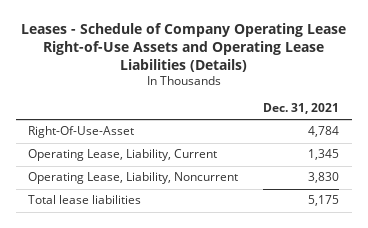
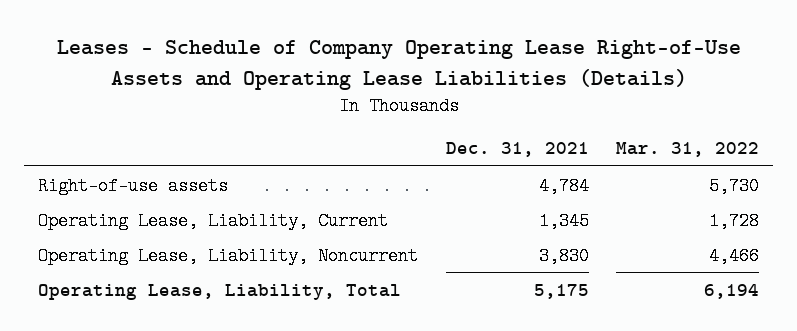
- | Dec. 31, 2021
+ | Dec. 31, 2021 | Mar. 31, 2022
- Right-Of-Use-Asset | 4,784
+ Right-of-use assets | 4,784 | 5,730
- Total lease liabilities | 5,175
+ Operating Lease, Liability, Total | 5,175 | 6,194

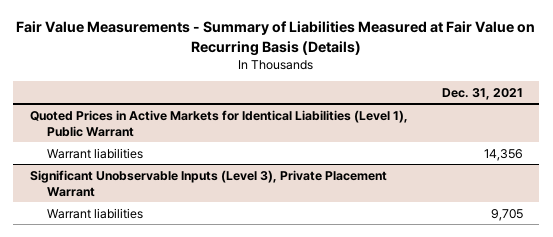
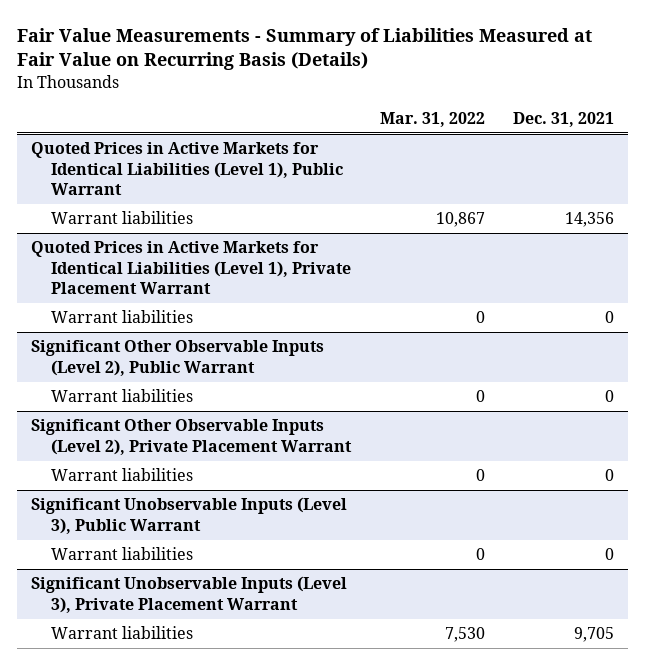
- | Dec. 31, 2021
+ | Mar. 31, 2022 | Dec. 31, 2021
+ Quoted Prices in Active Markets for Identical Liabilities (Level 1), Private Placement Warrant
+ Warrant liabilities | 0 | 0
+ Significant Other Observable Inputs (Level 2), Public Warrant
+ Warrant liabilities | 0 | 0
+ Significant Other Observable Inputs (Level 2), Private Placement Warrant
+ Warrant liabilities | 0 | 0
+ Significant Unobservable Inputs (Level 3), Public Warrant
+ Warrant liabilities | 0 | 0

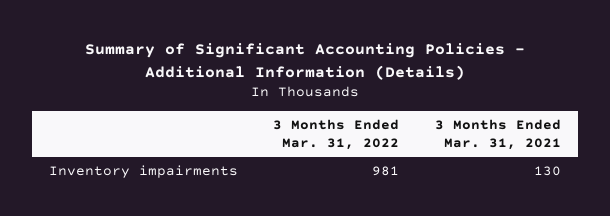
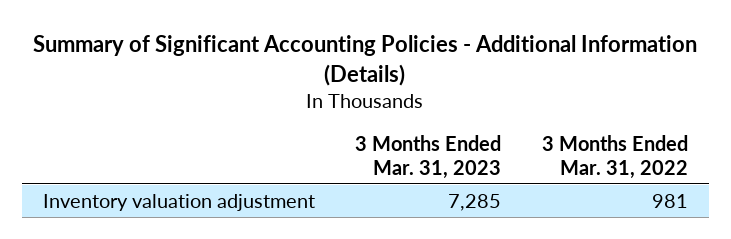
- | 3 Months Ended Mar. 31, 2022 | 3 Months Ended Mar. 31, 2021
+ | 3 Months Ended Mar. 31, 2023 | 3 Months Ended Mar. 31, 2022
- Inventory impairments | 981 | 130
+ Inventory valuation adjustment | 7,285 | 981

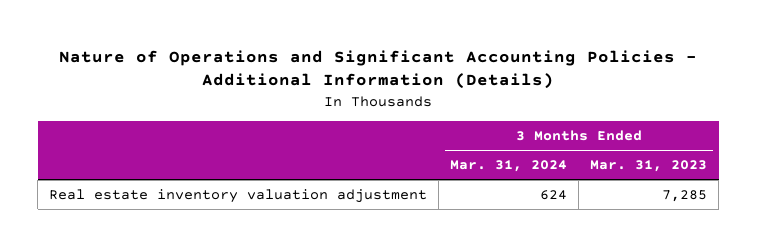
- Summary of Significant Accounting Policies - Additional Information (Details)
+ Nature of Operations and Significant Accounting Policies - Additional Information (Details)
- | 3 Months Ended Mar. 31, 2023 | 3 Months Ended Mar. 31, 2022
+ | 3 Months Ended Mar. 31, 2024 | 3 Months Ended Mar. 31, 2023
- Inventory valuation adjustment | 7,285 | 981
+ Real estate inventory valuation adjustment | 624 | 7,285

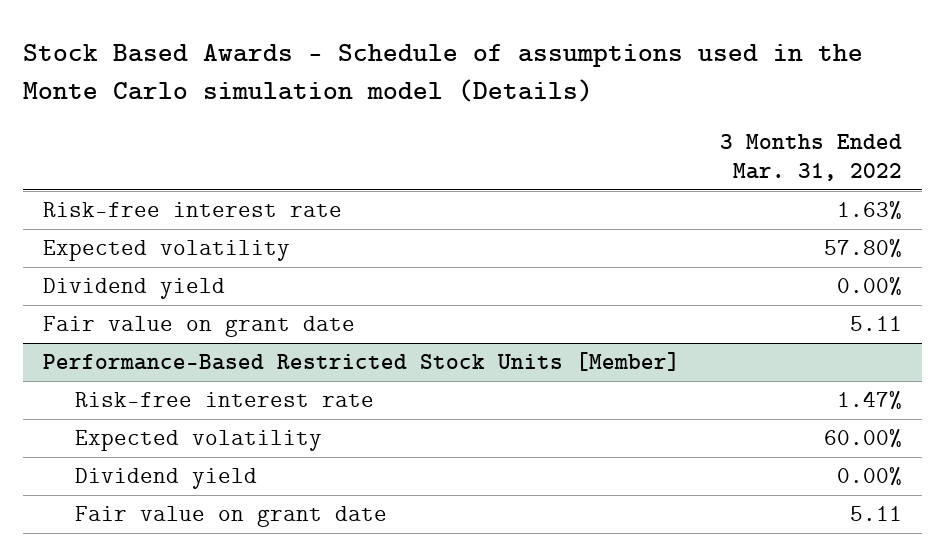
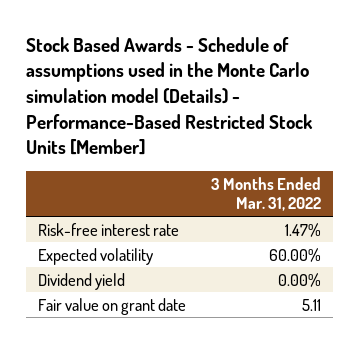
- Stock Based Awards - Schedule of assumptions used in the Monte Carlo simulation model (Details)
+ Stock Based Awards - Schedule of assumptions used in the Monte Carlo simulation model (Details) - Performance-Based Restricted Stock Units [Member]
- Risk-free interest rate | 1.63%
- Expected volatility | 57.80%
- Dividend yield | 0.00%
- Fair value on grant date | 5.11
- Performance-Based Restricted Stock Units [Member]

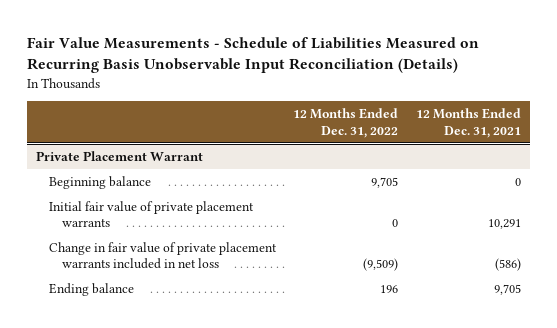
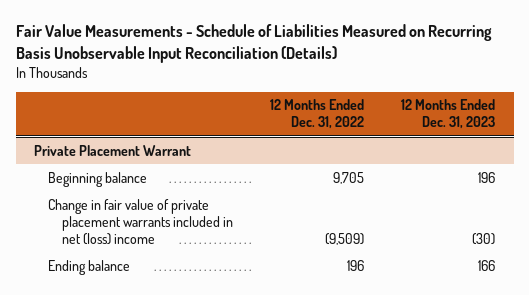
- | 12 Months Ended Dec. 31, 2022 | 12 Months Ended Dec. 31, 2021
+ | 12 Months Ended Dec. 31, 2022 | 12 Months Ended Dec. 31, 2023
@ Private Placement Warrant
- Initial fair value of private placement warrants | 0 | 10,291
- Change in fair value of private placement warrants included in net loss | (9,509) | (586)
+ Change in fair value of private placement warrants included in net (loss) income | (9,509) | (30)

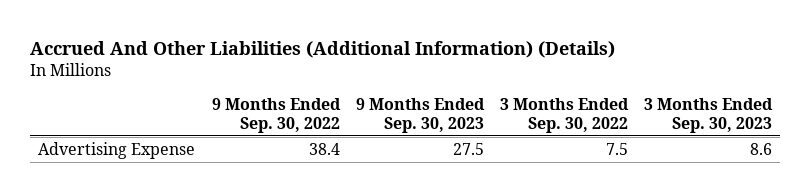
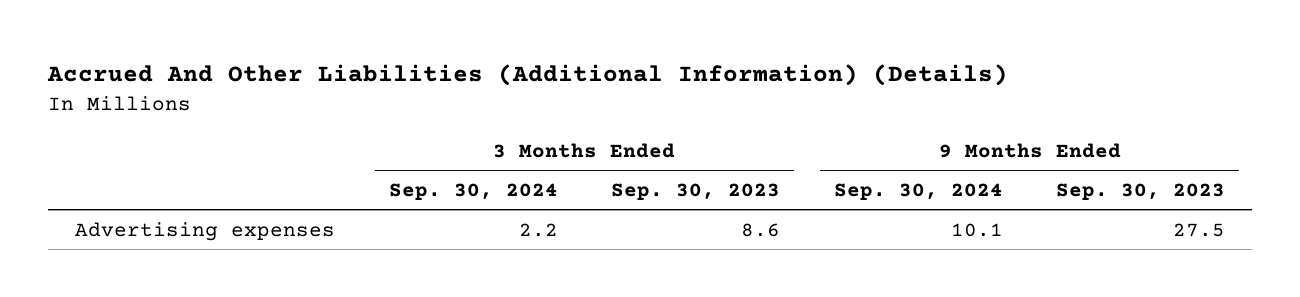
- | 9 Months Ended Sep. 30, 2022 | 9 Months Ended Sep. 30, 2023 | 3 Months Ended Sep. 30, 2022 | 3 Months Ended Sep. 30, 2023
+ | 3 Months Ended Sep. 30, 2024 | 3 Months Ended Sep. 30, 2023 | 9 Months Ended Sep. 30, 2024 | 9 Months Ended Sep. 30, 2023
- Advertising Expense | 38.4 | 27.5 | 7.5 | 8.6
+ Advertising expenses | 2.2 | 8.6 | 10.1 | 27.5

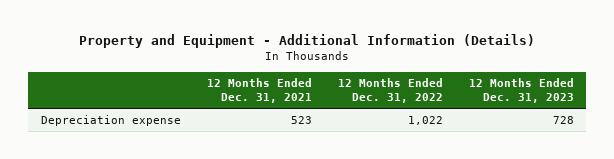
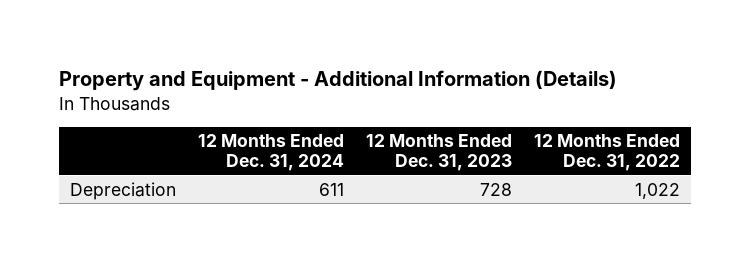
- | 12 Months Ended Dec. 31, 2021 | 12 Months Ended Dec. 31, 2022 | 12 Months Ended Dec. 31, 2023
+ | 12 Months Ended Dec. 31, 2024 | 12 Months Ended Dec. 31, 2023 | 12 Months Ended Dec. 31, 2022
- Depreciation expense | 523 | 1,022 | 728
+ Depreciation | 611 | 728 | 1,022

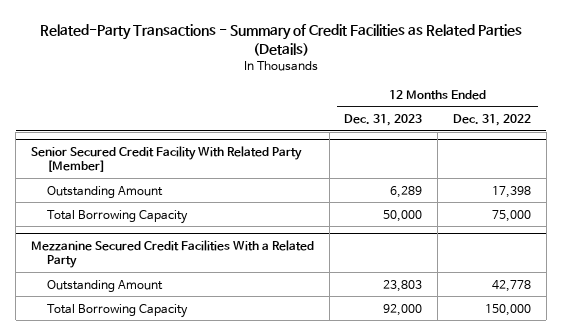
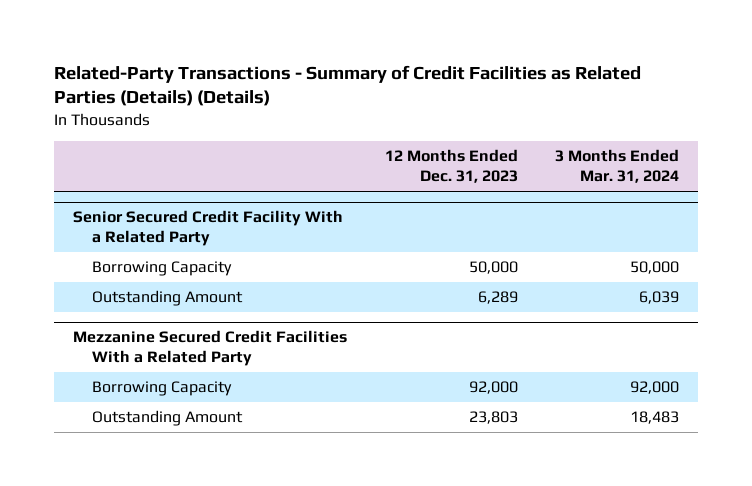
- Related-Party Transactions - Summary of Credit Facilities as Related Parties (Details)
+ Related-Party Transactions - Summary of Credit Facilities as Related Parties (Details) (Details)
- | 12 Months Ended Dec. 31, 2023 | 12 Months Ended Dec. 31, 2022
+ | 12 Months Ended Dec. 31, 2023 | 3 Months Ended Mar. 31, 2024
- Senior Secured Credit Facility With Related Party [Member]
+ Senior Secured Credit Facility With a Related Party
+ Borrowing Capacity | 50,000 | 50,000
- Total Borrowing Capacity | 50,000 | 75,000
@ Mezzanine Secured Credit Facilities With a Related Party
+ Borrowing Capacity | 92,000 | 92,000
- Total Borrowing Capacity | 92,000 | 150,000

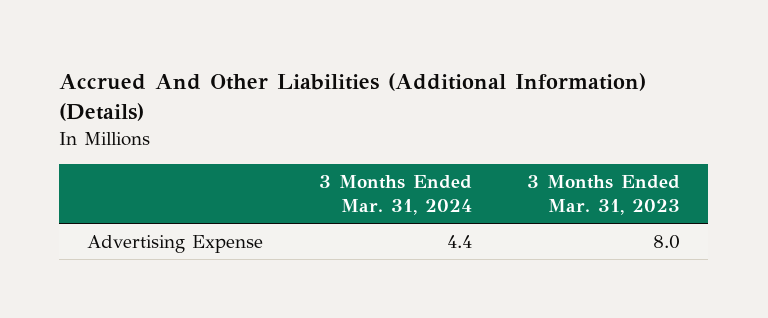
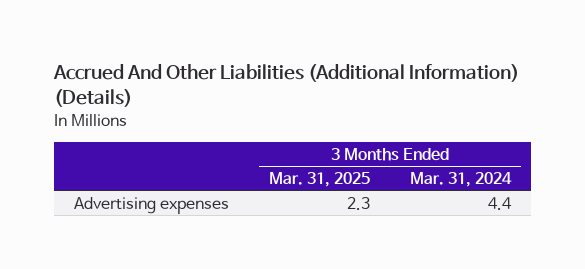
- | 3 Months Ended Mar. 31, 2024 | 3 Months Ended Mar. 31, 2023
+ | 3 Months Ended Mar. 31, 2025 | 3 Months Ended Mar. 31, 2024
- Advertising Expense | 4.4 | 8.0
+ Advertising expenses | 2.3 | 4.4

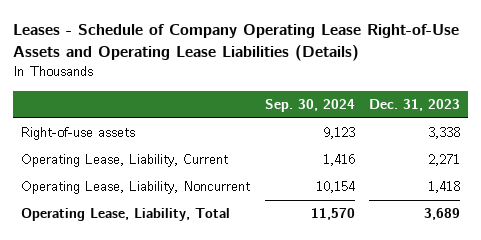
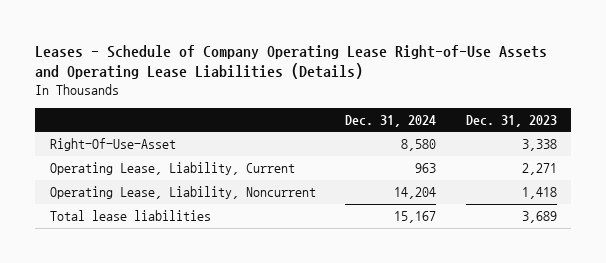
- | Sep. 30, 2024 | Dec. 31, 2023
+ | Dec. 31, 2024 | Dec. 31, 2023
- Right-of-use assets | 9,123 | 3,338
+ Right-Of-Use-Asset | 8,580 | 3,338
- Operating Lease, Liability, Total | 11,570 | 3,689
+ Total lease liabilities | 15,167 | 3,689

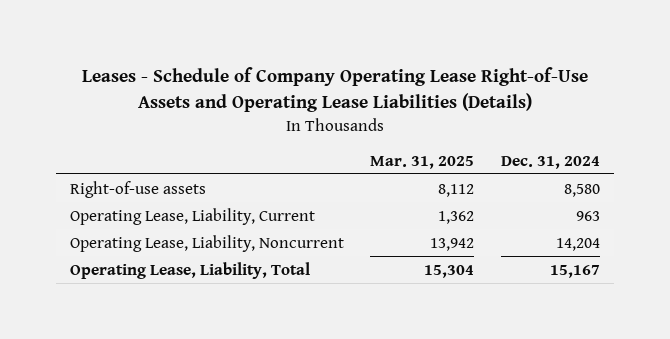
- | Dec. 31, 2024 | Dec. 31, 2023
+ | Mar. 31, 2025 | Dec. 31, 2024
- Right-Of-Use-Asset | 8,580 | 3,338
+ Right-of-use assets | 8,112 | 8,580
- Total lease liabilities | 15,167 | 3,689
+ Operating Lease, Liability, Total | 15,304 | 15,167

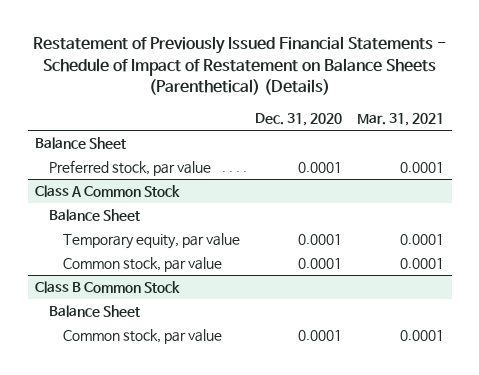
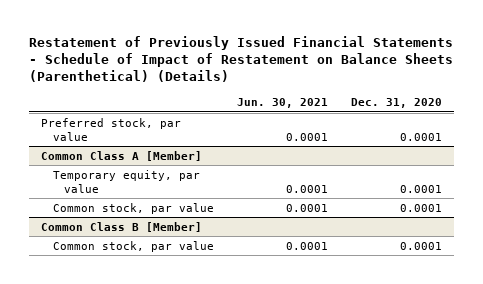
- | Dec. 31, 2020 | Mar. 31, 2021
+ | Jun. 30, 2021 | Dec. 31, 2020
- Balance Sheet
- Class A Common Stock
- Balance Sheet
+ Common Class A [Member]
- Class B Common Stock
- Balance Sheet
+ Common Class B [Member]

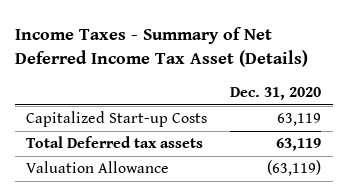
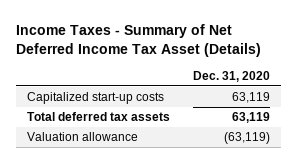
- Capitalized Start-up Costs | 63,119
- Total Deferred tax assets | 63,119
- Valuation Allowance | (63,119)
+ Capitalized start-up costs | 63,119
+ Total deferred tax assets | 63,119
+ Valuation allowance | (63,119)

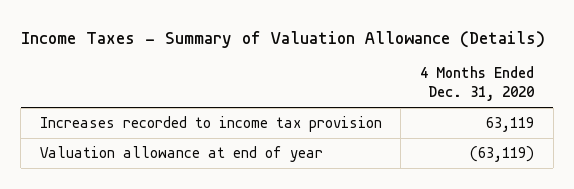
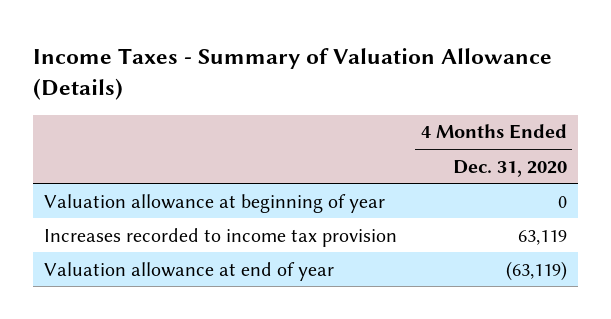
+ Valuation allowance at beginning of year | 0

